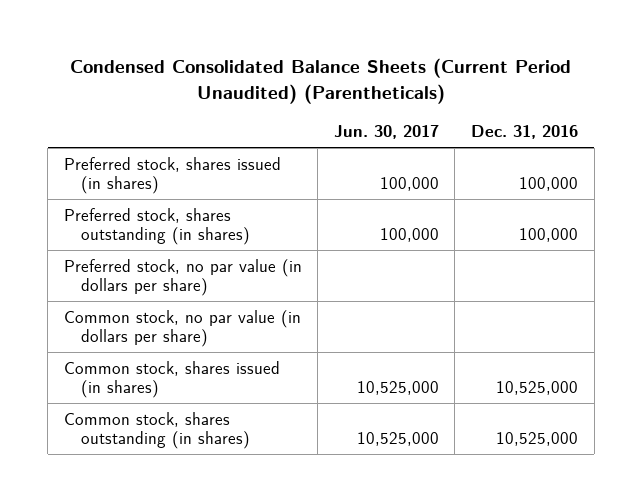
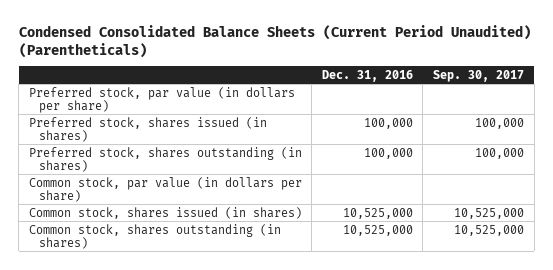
- | Jun. 30, 2017 | Dec. 31, 2016
+ | Dec. 31, 2016 | Sep. 30, 2017
+ Preferred stock, par value (in dollars per share)
- Preferred stock, no par value (in dollars per share)
- Common stock, no par value (in dollars per share)
+ Common stock, par value (in dollars per share)

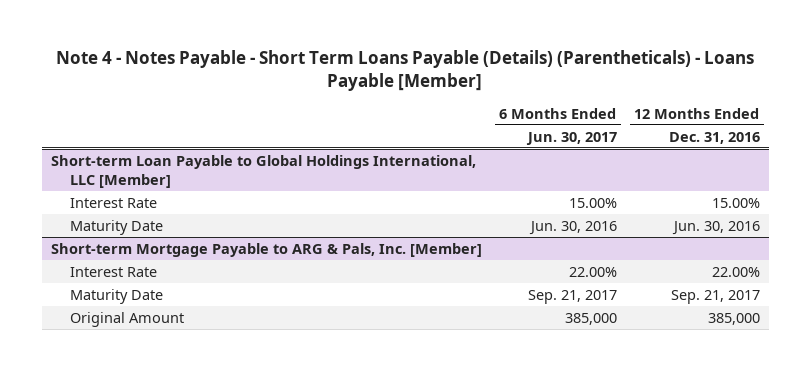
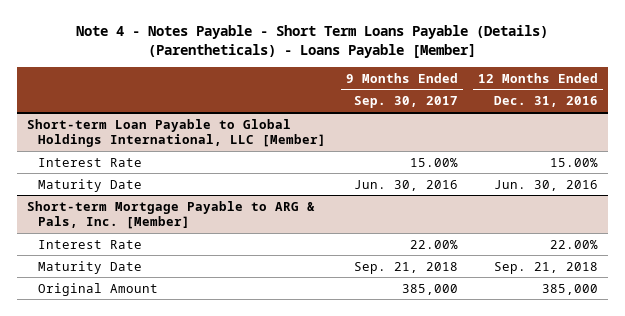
- | 6 Months Ended Jun. 30, 2017 | 12 Months Ended Dec. 31, 2016
+ | 9 Months Ended Sep. 30, 2017 | 12 Months Ended Dec. 31, 2016
@ Short-term Mortgage Payable to ARG & Pals, Inc. [Member]
- Maturity Date | Sep. 21, 2017 | Sep. 21, 2017
+ Maturity Date | Sep. 21, 2018 | Sep. 21, 2018

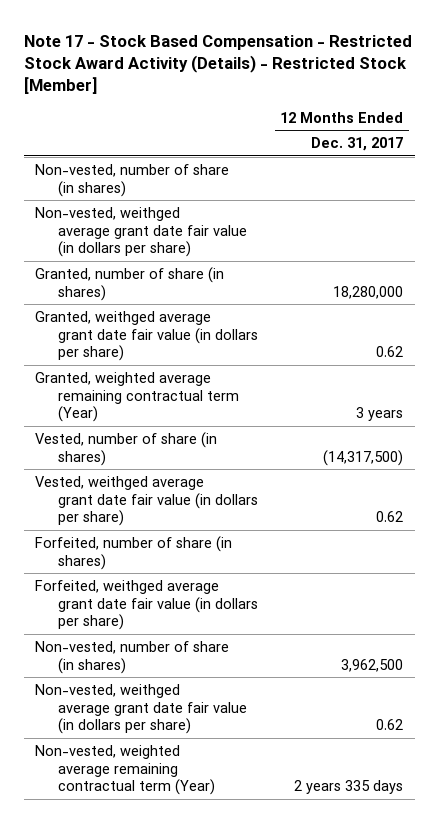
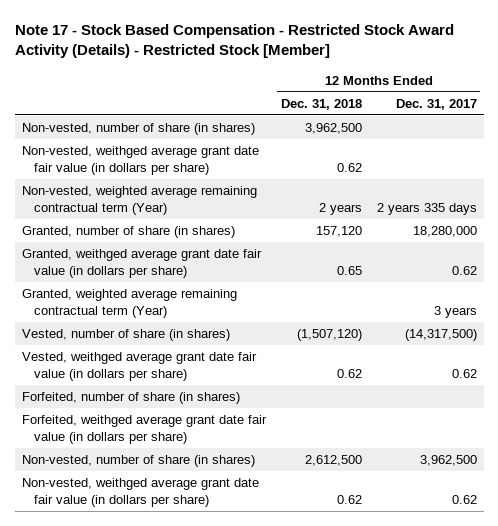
- | 12 Months Ended Dec. 31, 2017
+ | 12 Months Ended Dec. 31, 2018 | 12 Months Ended Dec. 31, 2017
moved up: Non-vested, weighted average remaining contractual term (Year) | 2 years | 2 years 335 days

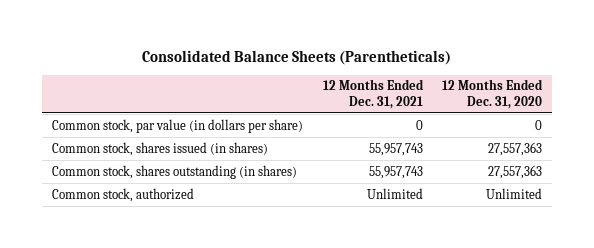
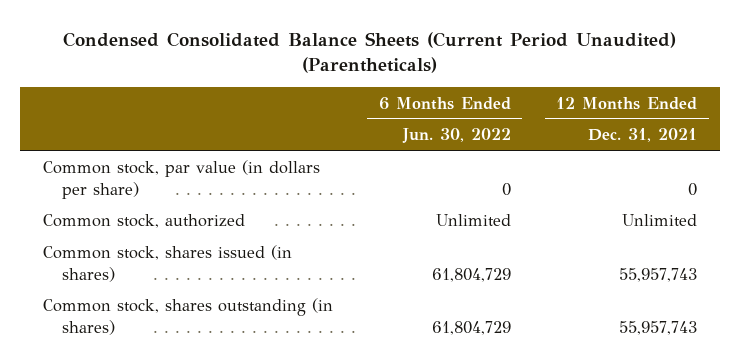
- Consolidated Balance Sheets (Parentheticals)
+ Condensed Consolidated Balance Sheets (Current Period Unaudited) (Parentheticals)
- | 12 Months Ended Dec. 31, 2021 | 12 Months Ended Dec. 31, 2020
+ | 6 Months Ended Jun. 30, 2022 | 12 Months Ended Dec. 31, 2021
moved up: Common stock, authorized | Unlimited | Unlimited

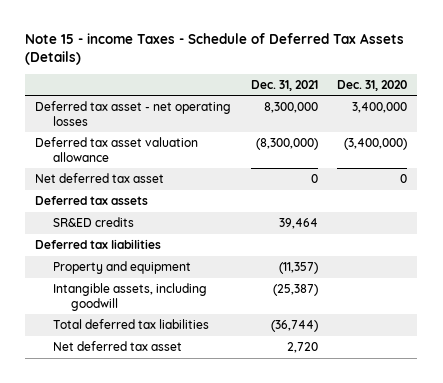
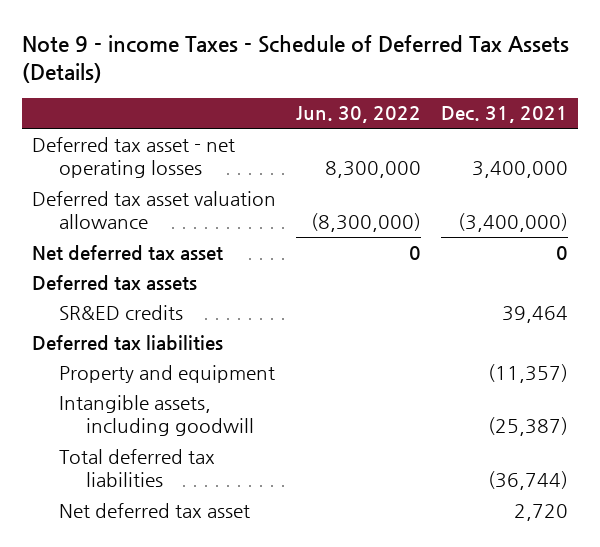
- Note 15 - income Taxes - Schedule of Deferred Tax Assets (Details)
+ Note 9 - income Taxes - Schedule of Deferred Tax Assets (Details)
- | Dec. 31, 2021 | Dec. 31, 2020
+ | Jun. 30, 2022 | Dec. 31, 2021
- Deferred tax asset - net operating losses | 8,300,000 | 3,400,000
- Deferred tax asset valuation allowance | (8,300,000) | (3,400,000)
+ Deferred tax asset - net operating losses | 8,300,000 | 3,400,000
+ Deferred tax asset valuation allowance | (8,300,000) | (3,400,000)

